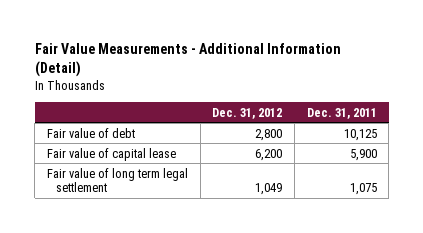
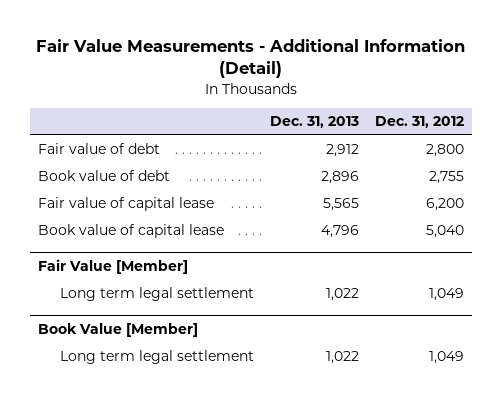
- | Dec. 31, 2012 | Dec. 31, 2011
+ | Dec. 31, 2013 | Dec. 31, 2012
+ Book value of debt | 2,896 | 2,755
- Fair value of long term legal settlement | 1,049 | 1,075
+ Book value of capital lease | 4,796 | 5,040
+ Fair Value [Member]
+ Long term legal settlement | 1,022 | 1,049
+ Book Value [Member]
+ Long term legal settlement | 1,022 | 1,049

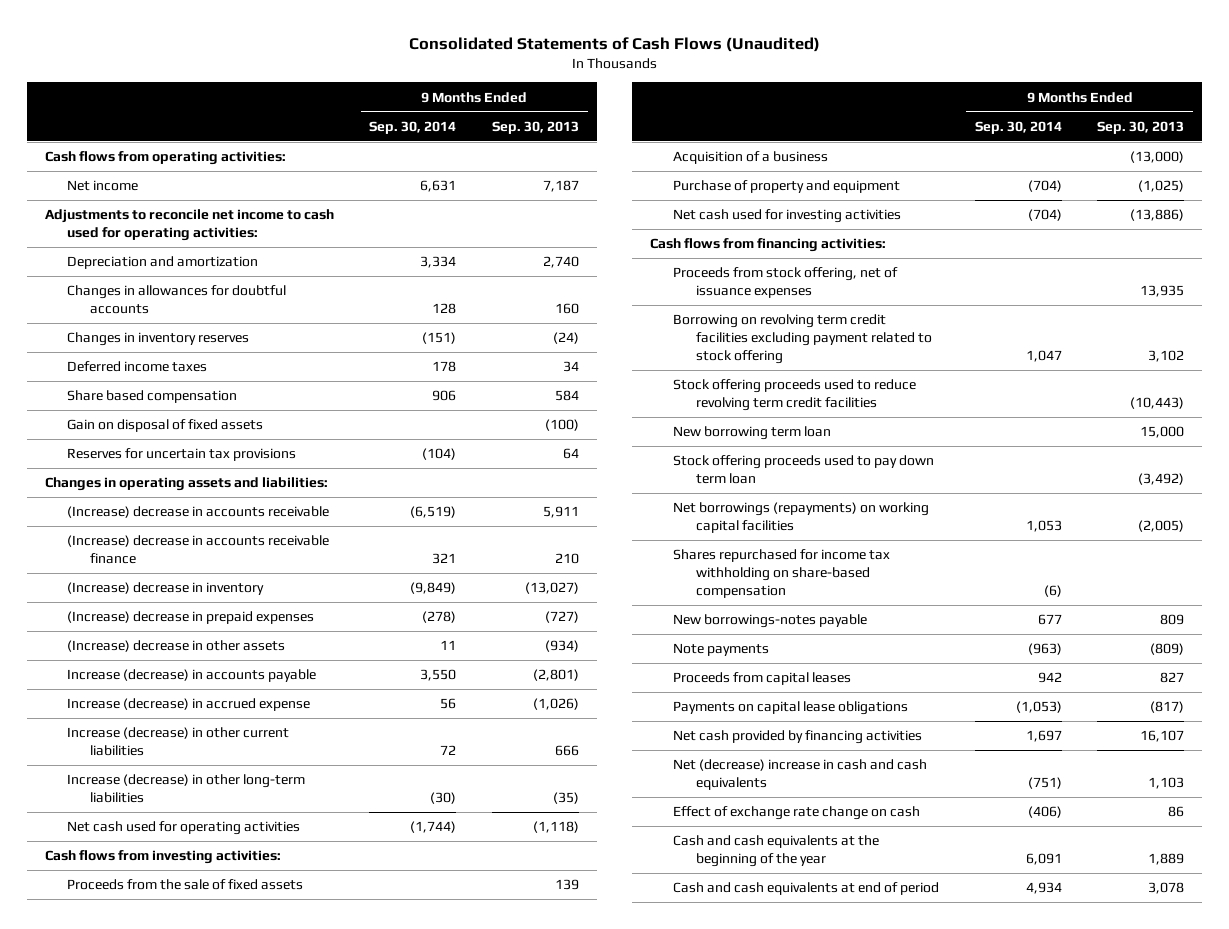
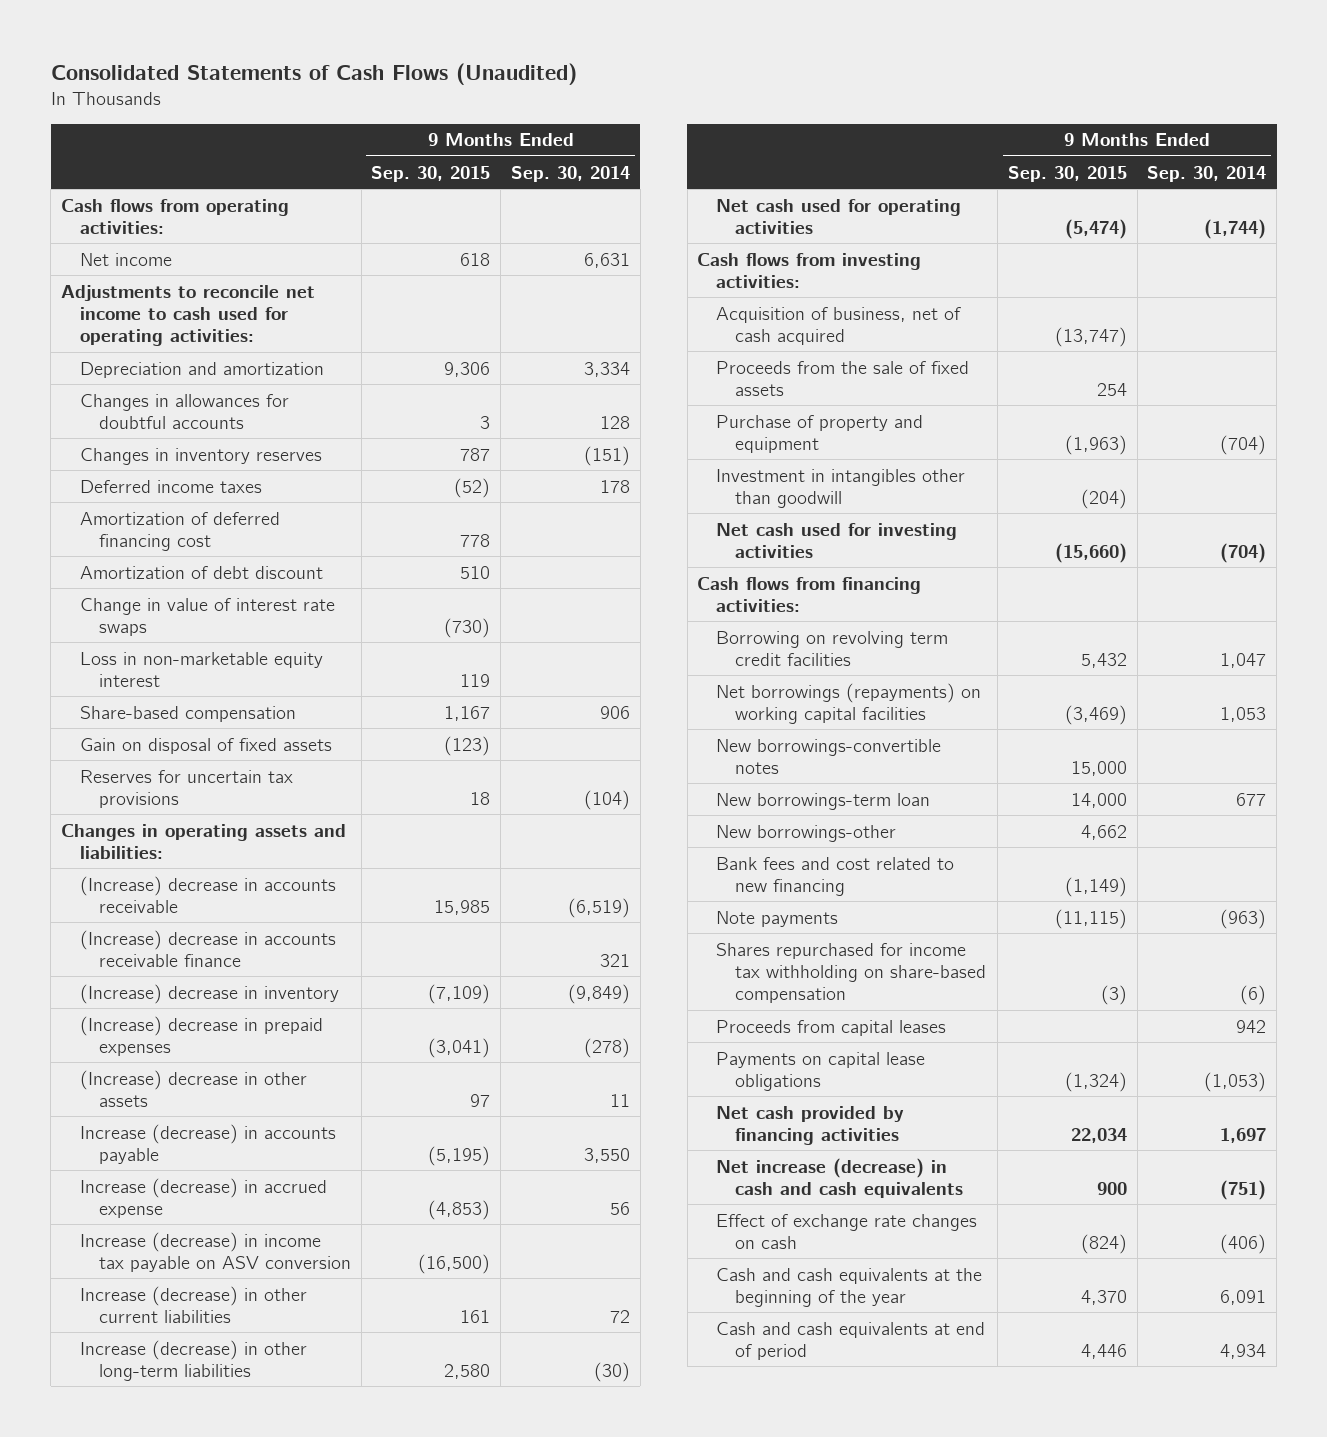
- | 9 Months Ended Sep. 30, 2014 | 9 Months Ended Sep. 30, 2013
+ | 9 Months Ended Sep. 30, 2015 | 9 Months Ended Sep. 30, 2014
- Share based compensation | 906 | 584
+ Amortization of deferred financing cost | 778 |
+ Amortization of debt discount | 510 |
+ Change in value of interest rate swaps | (730) |
+ Loss in non-marketable equity interest | 119 |
+ Share-based compensation | 1,167 | 906
+ Increase (decrease) in income tax payable on ASV conversion | (16,500) |
+ Acquisition of business, net of cash acquired | (13,747) |
- Acquisition of a business | | (13,000)
+ Investment in intangibles other than goodwill | (204) |
- Proceeds from stock offering, net of issuance expenses | | 13,935
- Borrowing on revolving term credit facilities excluding payment related to stock offering | 1,047 | 3,102
- Stock offering proceeds used to reduce revolving term credit facilities | | (10,443)
- New borrowing term loan | | 15,000
- Stock offering proceeds used to pay down term loan | | (3,492)
+ Borrowing on revolving term credit facilities | 5,432 | 1,047
- New borrowings-notes payable | 677 | 809
+ New borrowings-convertible notes | 15,000 |
+ New borrowings-term loan | 14,000 | 677
+ New borrowings-other | 4,662 |
+ Bank fees and cost related to new financing | (1,149) |
moved down: Shares repurchased for income tax withholding on share-based compensation | (3) | (6)
- Net (decrease) increase in cash and cash equivalents | (751) | 1,103
- Effect of exchange rate change on cash | (406) | 86
+ Net increase (decrease) in cash and cash equivalents | 900 | (751)
+ Effect of exchange rate changes on cash | (824) | (406)

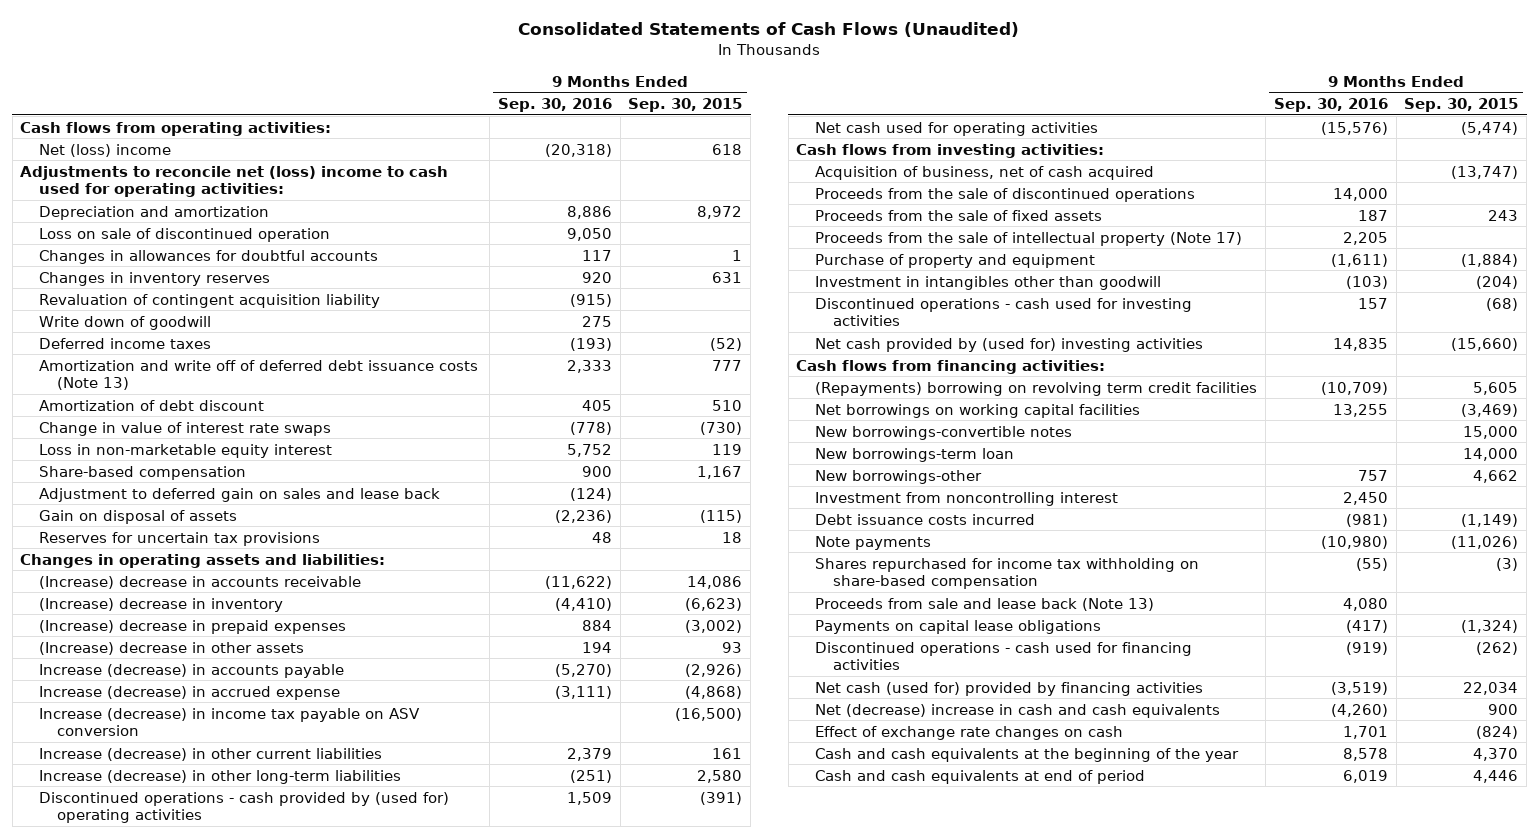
- | 9 Months Ended Sep. 30, 2015 | 9 Months Ended Sep. 30, 2014
+ | 9 Months Ended Sep. 30, 2016 | 9 Months Ended Sep. 30, 2015
- Net income | 618 | 6,631
- Adjustments to reconcile net income to cash used for operating activities:
- Depreciation and amortization | 9,306 | 3,334
- Changes in allowances for doubtful accounts | 3 | 128
- Changes in inventory reserves | 787 | (151)
+ Net (loss) income | (20,318) | 618
+ Adjustments to reconcile net (loss) income to cash used for operating activities:
+ Depreciation and amortization | 8,886 | 8,972
+ Loss on sale of discontinued operation | 9,050 |
+ Changes in allowances for doubtful accounts | 117 | 1
+ Changes in inventory reserves | 920 | 631
+ Revaluation of contingent acquisition liability | (915) |
+ Write down of goodwill | 275 |
- Amortization of deferred financing cost | 778 |
+ Amortization and write off of deferred debt issuance costs (Note 13) | 2,333 | 777
- Gain on disposal of fixed assets | (123) |
+ Adjustment to deferred gain on sales and lease back | (124) |
+ Gain on disposal of assets | (2,236) | (115)
- (Increase) decrease in accounts receivable | 15,985 | (6,519)
- (Increase) decrease in accounts receivable finance | | 321
- (Increase) decrease in inventory | (7,109) | (9,849)
- (Increase) decrease in prepaid expenses | (3,041) | (278)
- (Increase) decrease in other assets | 97 | 11
- Increase (decrease) in accounts payable | (5,195) | 3,550
- Increase (decrease) in accrued expense | (4,853) | 56
+ (Increase) decrease in accounts receivable | (11,622) | 14,086
+ (Increase) decrease in inventory | (4,410) | (6,623)
+ (Increase) decrease in prepaid expenses | 884 | (3,002)
+ (Increase) decrease in other assets | 194 | 93
+ Increase (decrease) in accounts payable | (5,270) | (2,926)
+ Increase (decrease) in accrued expense | (3,111) | (4,868)
+ Discontinued operations - cash provided by (used for) operating activities | 1,509 | (391)
- Proceeds from the sale of fixed assets | 254 |
- Purchase of property and equipment | (1,963) | (704)
+ Proceeds from the sale of discontinued operations | 14,000 |
+ Proceeds from the sale of fixed assets | 187 | 243
+ Proceeds from the sale of intellectual property (Note 17) | 2,205 |
+ Purchase of property and equipment | (1,611) | (1,884)
- Net cash used for investing activities | (15,660) | (704)
+ Discontinued operations - cash used for investing activities | 157 | (68)
+ Net cash provided by (used for) investing activities | 14,835 | (15,660)
- Borrowing on revolving term credit facilities | 5,432 | 1,047
- Net borrowings (repayments) on working capital facilities | (3,469) | 1,053
+ (Repayments) borrowing on revolving term credit facilities | (10,709) | 5,605
+ Net borrowings on working capital facilities | 13,255 | (3,469)
- Bank fees and cost related to new financing | (1,149) |
- Note payments | (11,115) | (963)
+ Investment from noncontrolling interest | 2,450 |
+ Debt issuance costs incurred | (981) | (1,149)
+ Note payments | (10,980) | (11,026)
- Proceeds from capital leases | | 942
+ Proceeds from sale and lease back (Note 13) | 4,080 |
- Net cash provided by financing activities | 22,034 | 1,697
- Net increase (decrease) in cash and cash equivalents | 900 | (751)
+ Discontinued operations - cash used for financing activities | (919) | (262)
+ Net cash (used for) provided by financing activities | (3,519) | 22,034
+ Net (decrease) increase in cash and cash equivalents | (4,260) | 900

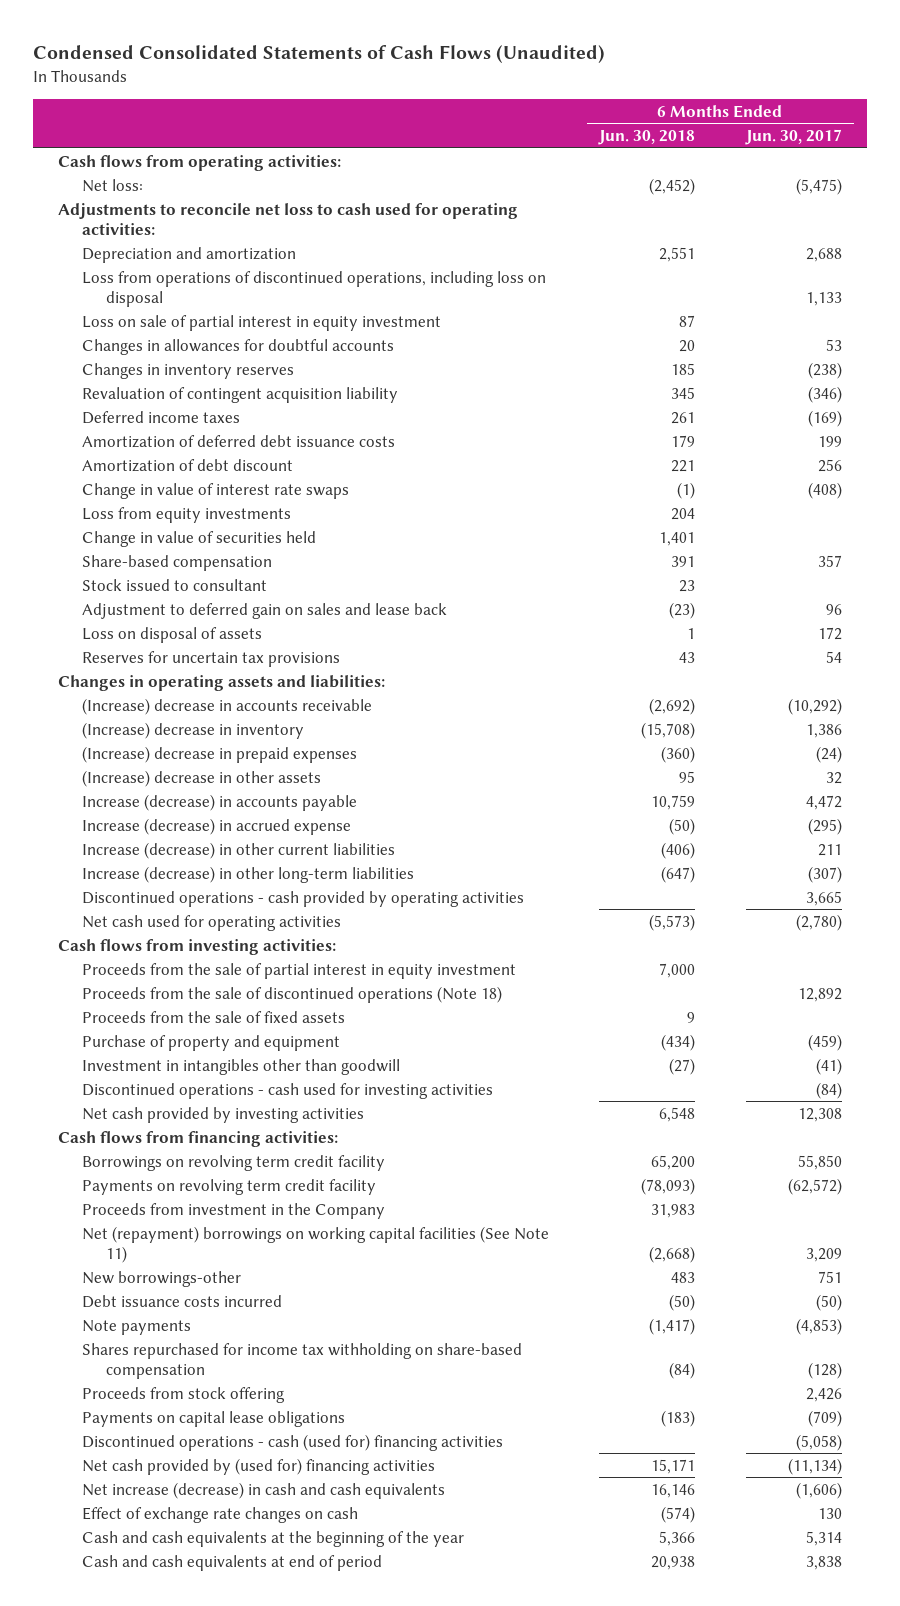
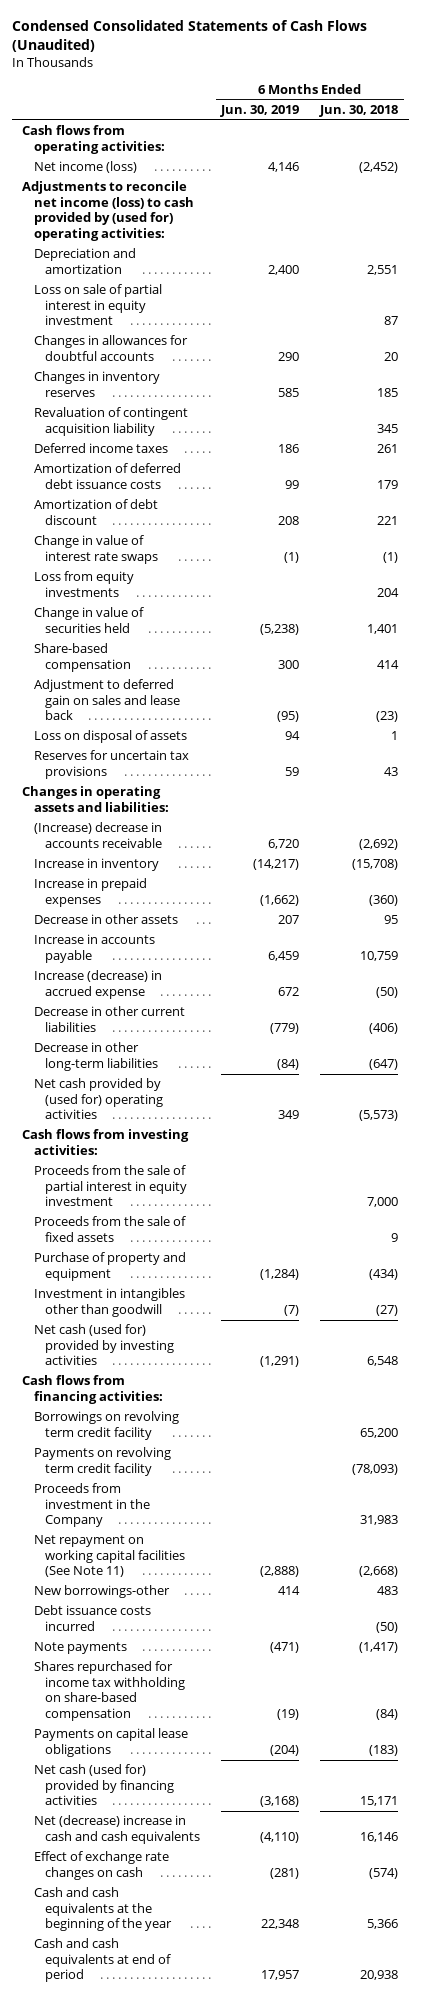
- | 6 Months Ended Jun. 30, 2018 | 6 Months Ended Jun. 30, 2017
+ | 6 Months Ended Jun. 30, 2019 | 6 Months Ended Jun. 30, 2018
- Net loss: | (2,452) | (5,475)
- Adjustments to reconcile net loss to cash used for operating activities:
+ Net income (loss) | 4,146 | (2,452)
+ Adjustments to reconcile net income (loss) to cash provided by (used for) operating activities:
- Loss from operations of discontinued operations, including loss on disposal | | 1,133
- Share-based compensation | 391 | 357
- Stock issued to consultant | 23 |
+ Share-based compensation | 300 | 414
- (Increase) decrease in inventory | (15,708) | 1,386
- (Increase) decrease in prepaid expenses | (360) | (24)
- (Increase) decrease in other assets | 95 | 32
- Increase (decrease) in accounts payable | 10,759 | 4,472
+ Increase in inventory | (14,217) | (15,708)
+ Increase in prepaid expenses | (1,662) | (360)
+ Decrease in other assets | 207 | 95
+ Increase in accounts payable | 6,459 | 10,759
- Increase (decrease) in other current liabilities | (406) | 211
- Increase (decrease) in other long-term liabilities | (647) | (307)
- Discontinued operations - cash provided by operating activities | | 3,665
- Net cash used for operating activities | (5,573) | (2,780)
+ Decrease in other current liabilities | (779) | (406)
+ Decrease in other long-term liabilities | (84) | (647)
+ Net cash provided by (used for) operating activities | 349 | (5,573)
- Proceeds from the sale of discontinued operations (Note 18) | | 12,892
- Discontinued operations - cash used for investing activities | | (84)
- Net cash provided by investing activities | 6,548 | 12,308
+ Net cash (used for) provided by investing activities | (1,291) | 6,548
- Net (repayment) borrowings on working capital facilities (See Note 11) | (2,668) | 3,209
+ Net repayment on working capital facilities (See Note 11) | (2,888) | (2,668)
- Proceeds from stock offering | | 2,426
- Discontinued operations - cash (used for) financing activities | | (5,058)
- Net cash provided by (used for) financing activities | 15,171 | (11,134)
- Net increase (decrease) in cash and cash equivalents | 16,146 | (1,606)
+ Net cash (used for) provided by financing activities | (3,168) | 15,171
+ Net (decrease) increase in cash and cash equivalents | (4,110) | 16,146

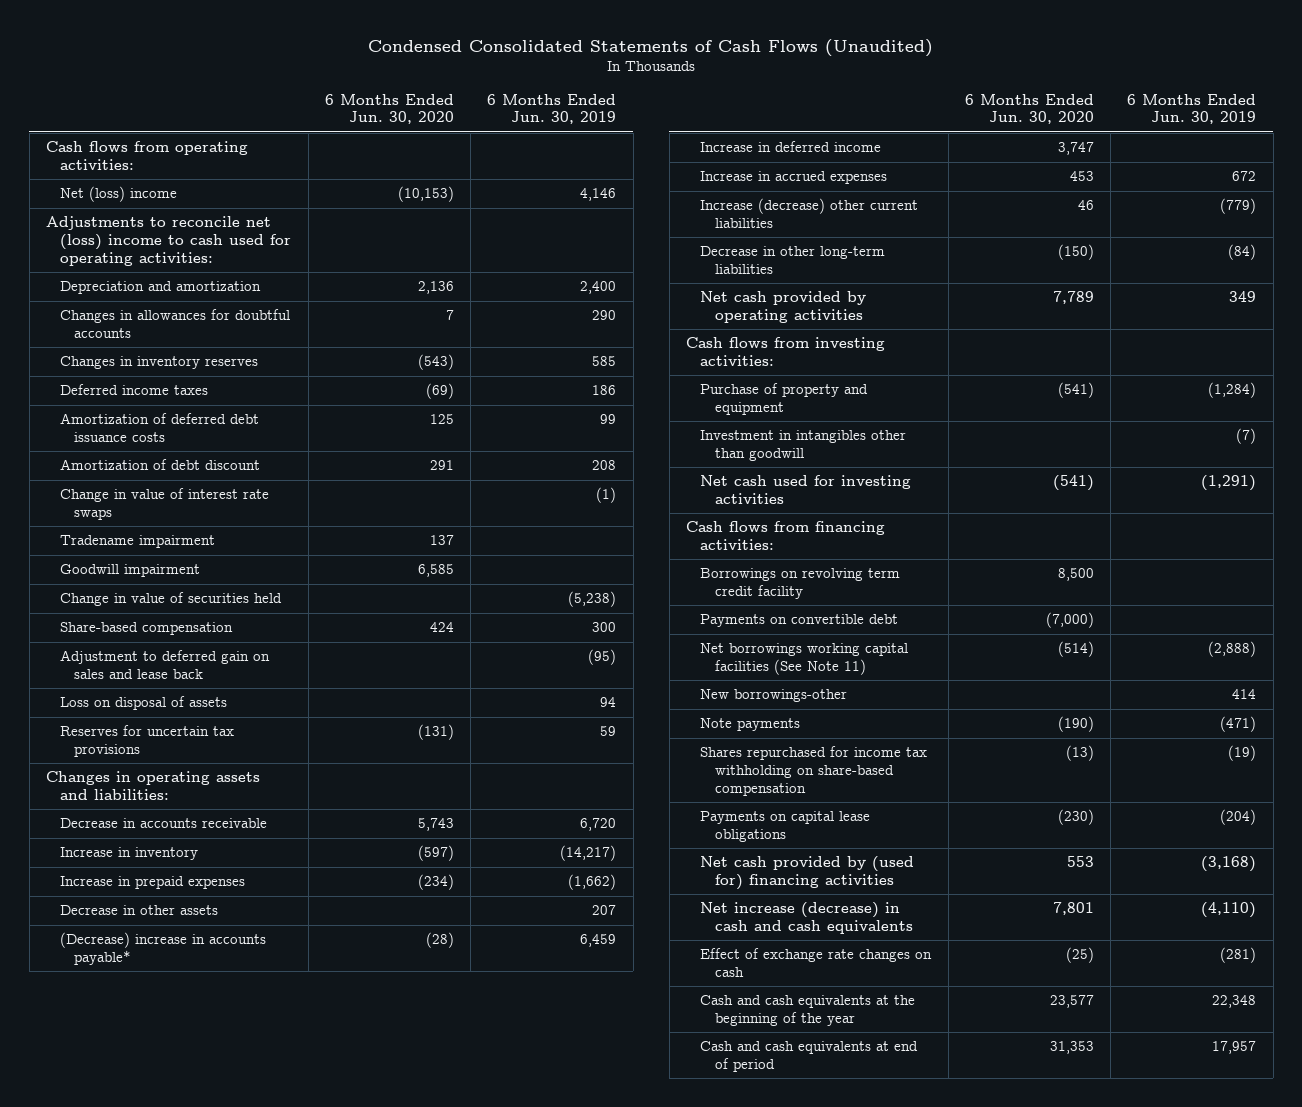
- | 6 Months Ended Jun. 30, 2019 | 6 Months Ended Jun. 30, 2018
+ | 6 Months Ended Jun. 30, 2020 | 6 Months Ended Jun. 30, 2019
- Net income (loss) | 4,146 | (2,452)
- Adjustments to reconcile net income (loss) to cash provided by (used for) operating activities:
+ Net (loss) income | (10,153) | 4,146
+ Adjustments to reconcile net (loss) income to cash used for operating activities:
- Loss on sale of partial interest in equity investment | | 87
- Revaluation of contingent acquisition liability | | 345
- Loss from equity investments | | 204
+ Tradename impairment | 137 |
+ Goodwill impairment | 6,585 |
- (Increase) decrease in accounts receivable | 6,720 | (2,692)
+ Decrease in accounts receivable | 5,743 | 6,720
- Increase in accounts payable | 6,459 | 10,759
- Increase (decrease) in accrued expense | 672 | (50)
- Decrease in other current liabilities | (779) | (406)
+ (Decrease) increase in accounts payable* | (28) | 6,459
+ Increase in deferred income | 3,747 |
+ Increase in accrued expenses | 453 | 672
+ Increase (decrease) other current liabilities | 46 | (779)
- Net cash provided by (used for) operating activities | 349 | (5,573)
+ Net cash provided by operating activities | 7,789 | 349
- Proceeds from the sale of partial interest in equity investment | | 7,000
- Proceeds from the sale of fixed assets | | 9
- Net cash (used for) provided by investing activities | (1,291) | 6,548
+ Net cash used for investing activities | (541) | (1,291)
- Payments on revolving term credit facility | | (78,093)
- Proceeds from investment in the Company | | 31,983
- Net repayment on working capital facilities (See Note 11) | (2,888) | (2,668)
+ Payments on convertible debt | (7,000) |
+ Net borrowings working capital facilities (See Note 11) | (514) | (2,888)
- Debt issuance costs incurred | | (50)
- Net cash (used for) provided by financing activities | (3,168) | 15,171
- Net (decrease) increase in cash and cash equivalents | (4,110) | 16,146
+ Net cash provided by (used for) financing activities | 553 | (3,168)
+ Net increase (decrease) in cash and cash equivalents | 7,801 | (4,110)

